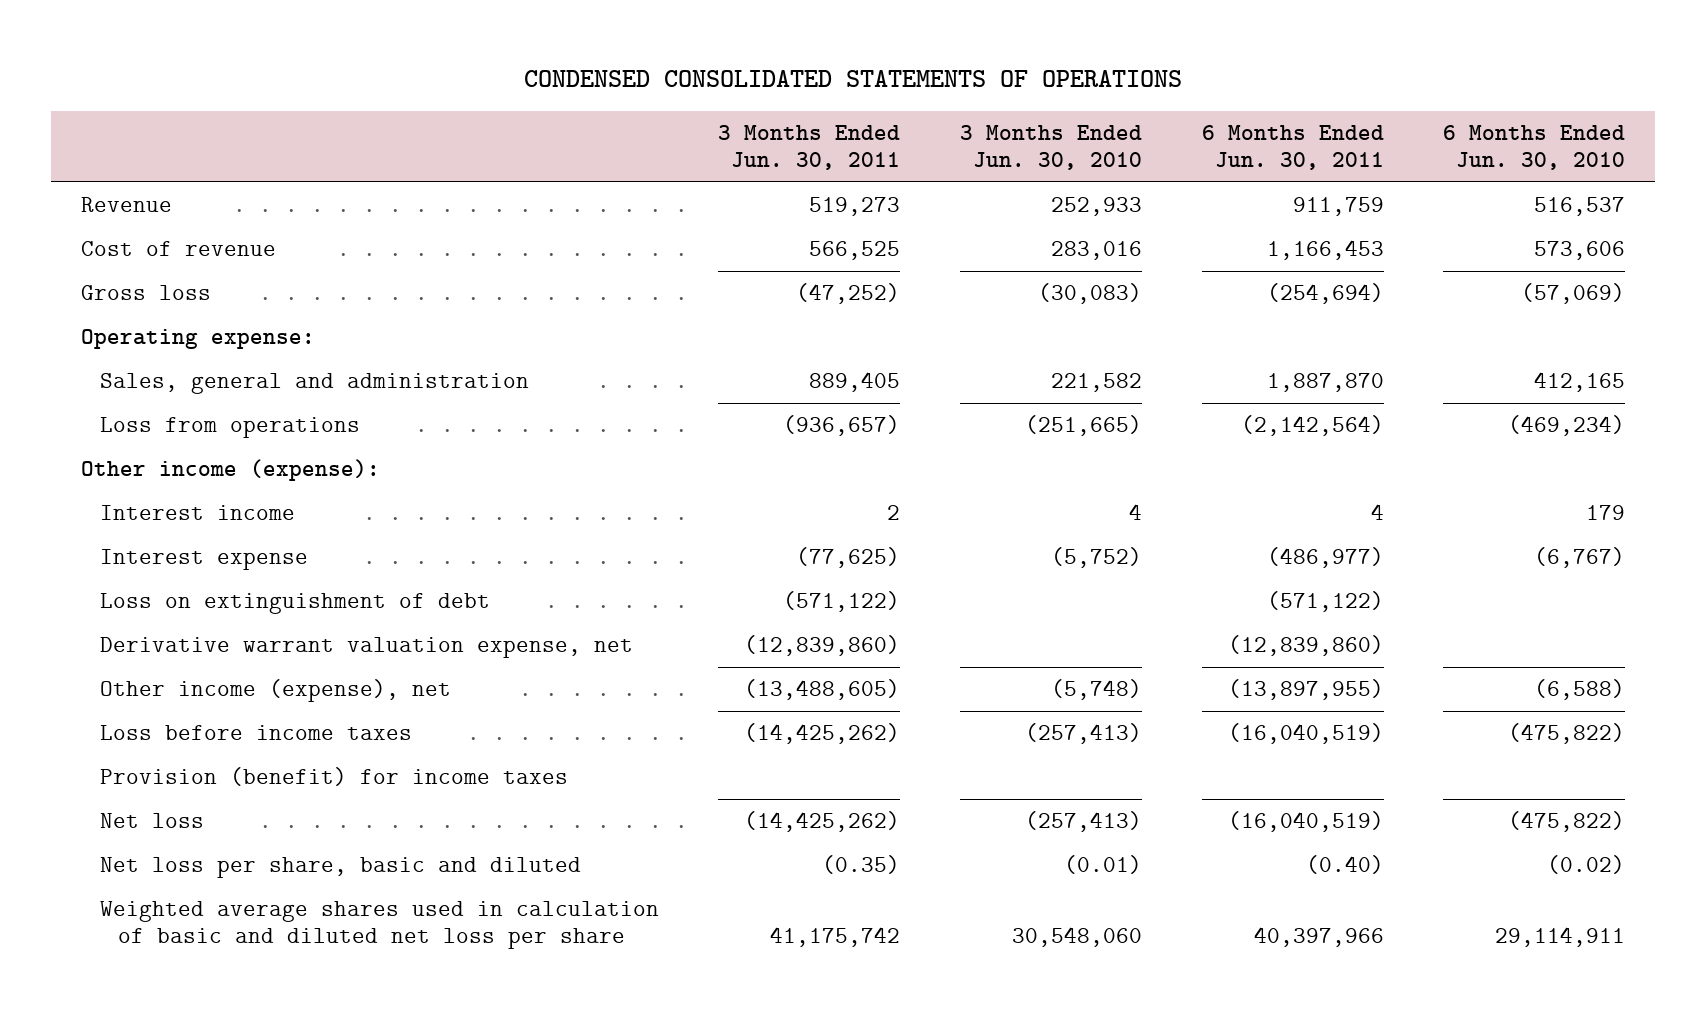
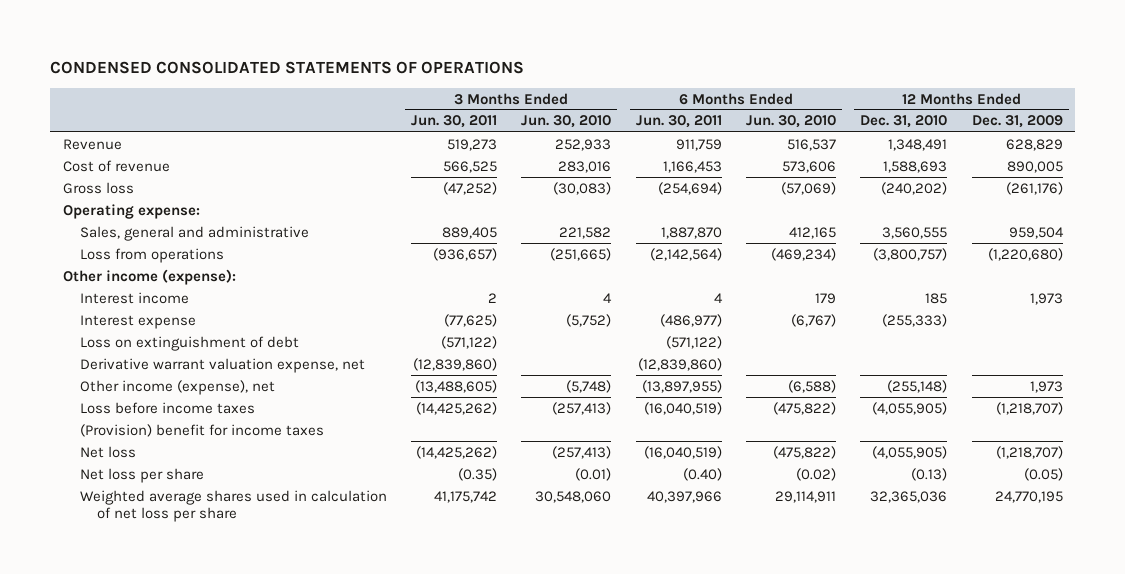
- | 3 Months Ended Jun. 30, 2011 | 3 Months Ended Jun. 30, 2010 | 6 Months Ended Jun. 30, 2011 | 6 Months Ended Jun. 30, 2010
+ | 3 Months Ended Jun. 30, 2011 | 3 Months Ended Jun. 30, 2010 | 6 Months Ended Jun. 30, 2011 | 6 Months Ended Jun. 30, 2010 | 12 Months Ended Dec. 31, 2010 | 12 Months Ended Dec. 31, 2009
- Sales, general and administration | 889,405 | 221,582 | 1,887,870 | 412,165
+ Sales, general and administrative | 889,405 | 221,582 | 1,887,870 | 412,165 | 3,560,555 | 959,504
- Provision (benefit) for income taxes
+ (Provision) benefit for income taxes
- Net loss per share, basic and diluted | (0.35) | (0.01) | (0.40) | (0.02)
- Weighted average shares used in calculation of basic and diluted net loss per share | 41,175,742 | 30,548,060 | 40,397,966 | 29,114,911
+ Net loss per share | (0.35) | (0.01) | (0.40) | (0.02) | (0.13) | (0.05)
+ Weighted average shares used in calculation of net loss per share | 41,175,742 | 30,548,060 | 40,397,966 | 29,114,911 | 32,365,036 | 24,770,195

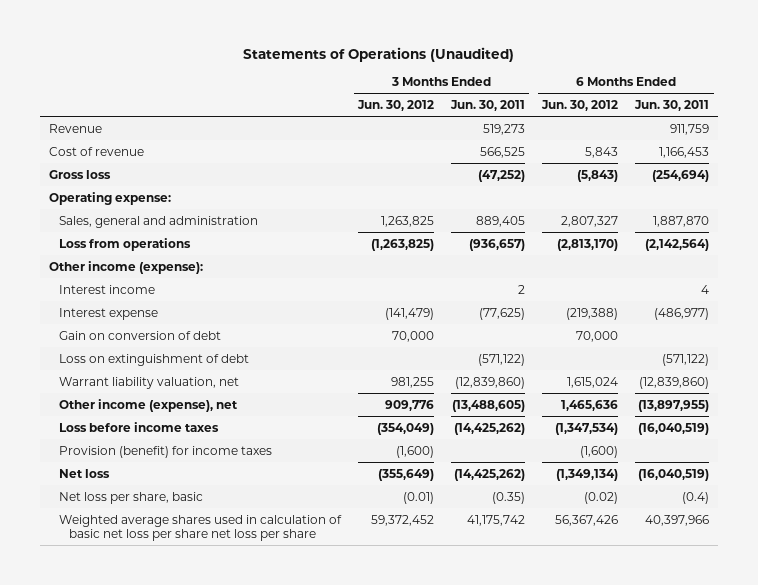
- CONDENSED CONSOLIDATED STATEMENTS OF OPERATIONS
+ Statements of Operations (Unaudited)
- | 3 Months Ended Jun. 30, 2011 | 3 Months Ended Jun. 30, 2010 | 6 Months Ended Jun. 30, 2011 | 6 Months Ended Jun. 30, 2010 | 12 Months Ended Dec. 31, 2010 | 12 Months Ended Dec. 31, 2009
+ | 3 Months Ended Jun. 30, 2012 | 3 Months Ended Jun. 30, 2011 | 6 Months Ended Jun. 30, 2012 | 6 Months Ended Jun. 30, 2011
- Sales, general and administrative | 889,405 | 221,582 | 1,887,870 | 412,165 | 3,560,555 | 959,504
+ Sales, general and administration | 1,263,825 | 889,405 | 2,807,327 | 1,887,870
+ Gain on conversion of debt | 70,000 | | 70,000 |
- Derivative warrant valuation expense, net | (12,839,860) | | (12,839,860) | | |
+ Warrant liability valuation, net | 981,255 | (12,839,860) | 1,615,024 | (12,839,860)
- (Provision) benefit for income taxes
+ Provision (benefit) for income taxes | (1,600) | | (1,600) |
- Net loss per share | (0.35) | (0.01) | (0.40) | (0.02) | (0.13) | (0.05)
- Weighted average shares used in calculation of net loss per share | 41,175,742 | 30,548,060 | 40,397,966 | 29,114,911 | 32,365,036 | 24,770,195
+ Net loss per share, basic | (0.01) | (0.35) | (0.02) | (0.4)
+ Weighted average shares used in calculation of basic net loss per share net loss per share | 59,372,452 | 41,175,742 | 56,367,426 | 40,397,966

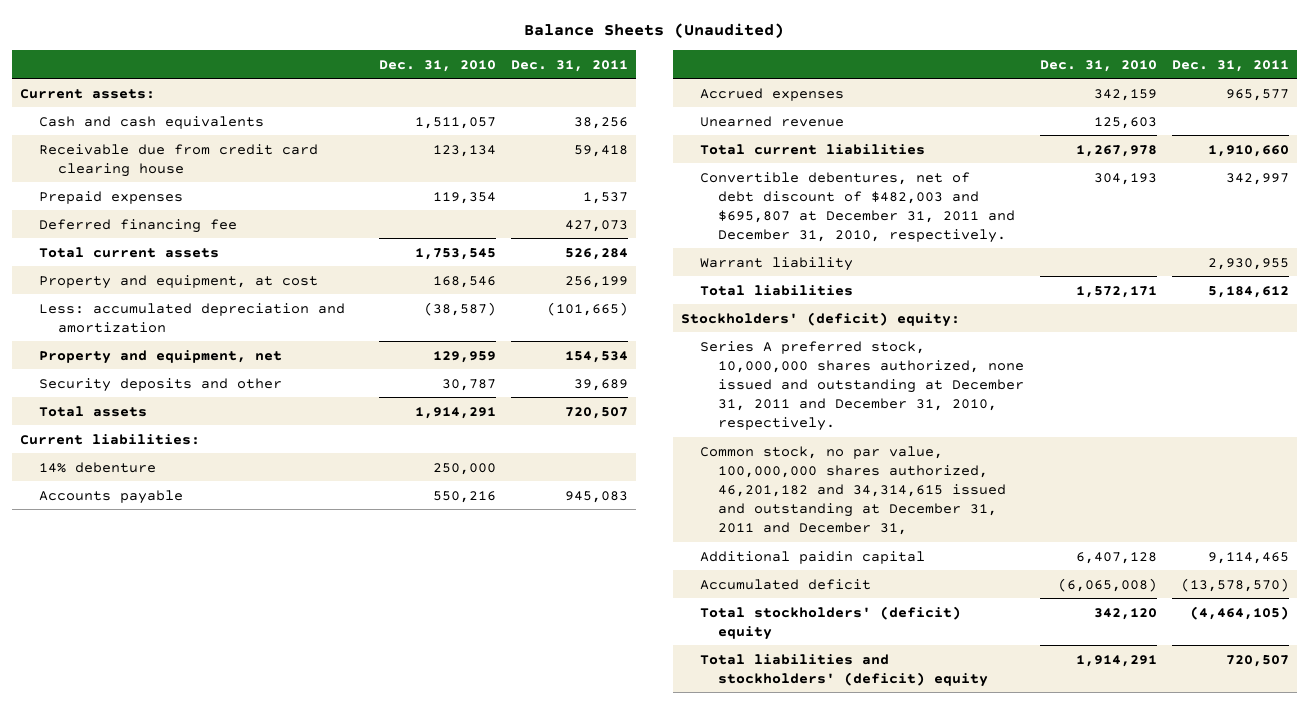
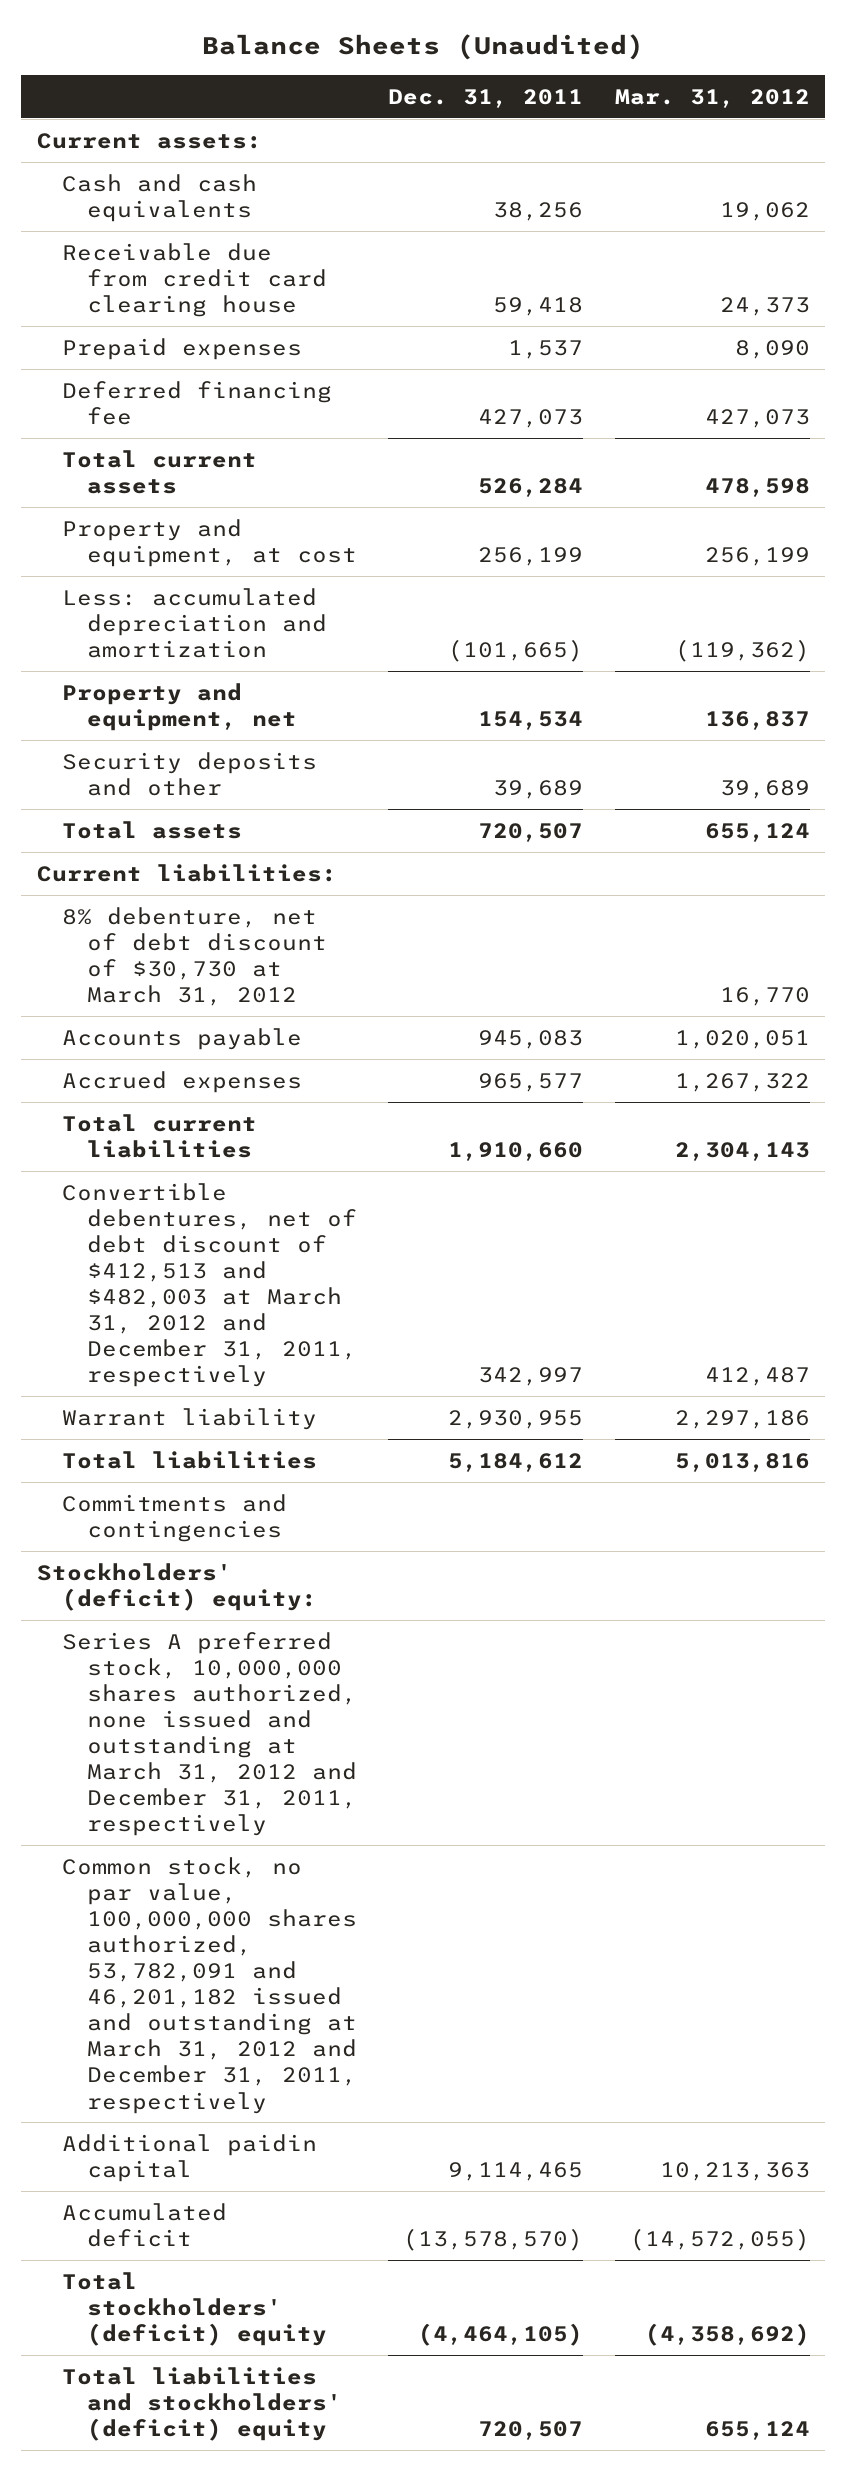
- | Dec. 31, 2010 | Dec. 31, 2011
+ | Dec. 31, 2011 | Mar. 31, 2012
- 14% debenture | 250,000 |
+ 8% debenture, net of debt discount of $30,730 at March 31, 2012 | | 16,770
- Unearned revenue | 125,603 |
- Convertible debentures, net of debt discount of $482,003 and $695,807 at December 31, 2011 and December 31, 2010, respectively. | 304,193 | 342,997
+ Convertible debentures, net of debt discount of $412,513 and $482,003 at March 31, 2012 and December 31, 2011, respectively | 342,997 | 412,487
+ Commitments and contingencies
- Series A preferred stock, 10,000,000 shares authorized, none issued and outstanding at December 31, 2011 and December 31, 2010, respectively.
- Common stock, no par value, 100,000,000 shares authorized, 46,201,182 and 34,314,615 issued and outstanding at December 31, 2011 and December 31,
+ Series A preferred stock, 10,000,000 shares authorized, none issued and outstanding at March 31, 2012 and December 31, 2011, respectively
+ Common stock, no par value, 100,000,000 shares authorized, 53,782,091 and 46,201,182 issued and outstanding at March 31, 2012 and December 31, 2011, respectively

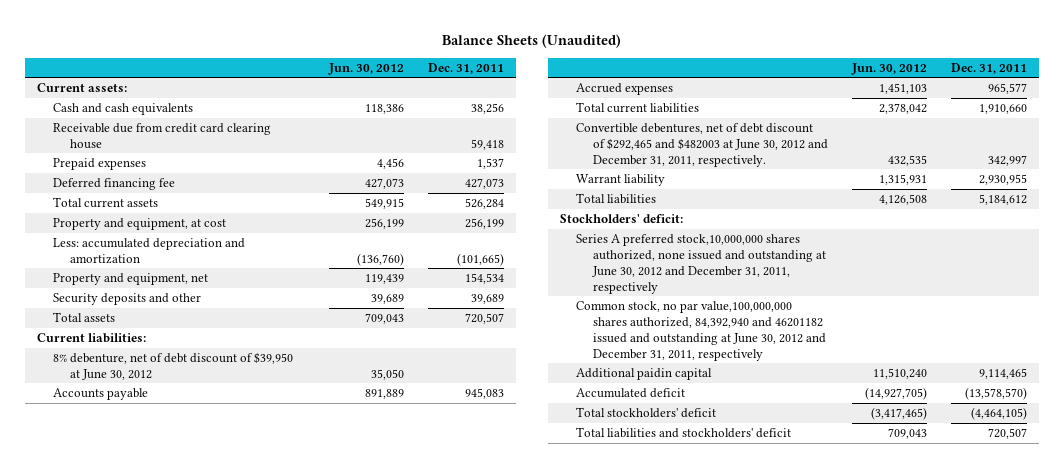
- | Dec. 31, 2011 | Mar. 31, 2012
+ | Jun. 30, 2012 | Dec. 31, 2011
- 8% debenture, net of debt discount of $30,730 at March 31, 2012 | | 16,770
+ 8% debenture, net of debt discount of $39,950 at June 30, 2012 | 35,050 |
- Convertible debentures, net of debt discount of $412,513 and $482,003 at March 31, 2012 and December 31, 2011, respectively | 342,997 | 412,487
+ Convertible debentures, net of debt discount of $292,465 and $482003 at June 30, 2012 and December 31, 2011, respectively. | 432,535 | 342,997
- Commitments and contingencies
- Stockholders' (deficit) equity:
- Series A preferred stock, 10,000,000 shares authorized, none issued and outstanding at March 31, 2012 and December 31, 2011, respectively
- Common stock, no par value, 100,000,000 shares authorized, 53,782,091 and 46,201,182 issued and outstanding at March 31, 2012 and December 31, 2011, respectively
+ Stockholders' deficit:
+ Series A preferred stock,10,000,000 shares authorized, none issued and outstanding at June 30, 2012 and December 31, 2011, respectively
+ Common stock, no par value,100,000,000 shares authorized, 84,392,940 and 46201182 issued and outstanding at June 30, 2012 and December 31, 2011, respectively
- Total stockholders' (deficit) equity | (4,464,105) | (4,358,692)
- Total liabilities and stockholders' (deficit) equity | 720,507 | 655,124
+ Total stockholders' deficit | (3,417,465) | (4,464,105)
+ Total liabilities and stockholders' deficit | 709,043 | 720,507

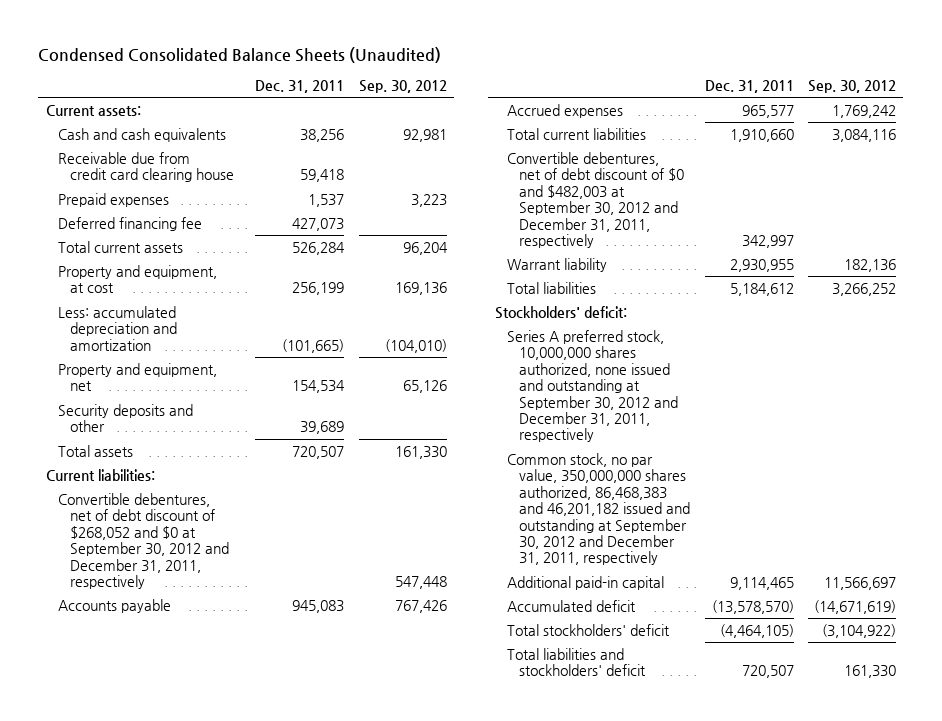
- Balance Sheets (Unaudited)
+ Condensed Consolidated Balance Sheets (Unaudited)
- | Jun. 30, 2012 | Dec. 31, 2011
+ | Dec. 31, 2011 | Sep. 30, 2012
- 8% debenture, net of debt discount of $39,950 at June 30, 2012 | 35,050 |
+ Convertible debentures, net of debt discount of $268,052 and $0 at September 30, 2012 and December 31, 2011, respectively | | 547,448
- Convertible debentures, net of debt discount of $292,465 and $482003 at June 30, 2012 and December 31, 2011, respectively. | 432,535 | 342,997
+ Convertible debentures, net of debt discount of $0 and $482,003 at September 30, 2012 and December 31, 2011, respectively | 342,997 |
- Series A preferred stock,10,000,000 shares authorized, none issued and outstanding at June 30, 2012 and December 31, 2011, respectively
- Common stock, no par value,100,000,000 shares authorized, 84,392,940 and 46201182 issued and outstanding at June 30, 2012 and December 31, 2011, respectively
- Additional paidin capital | 11,510,240 | 9,114,465
+ Series A preferred stock, 10,000,000 shares authorized, none issued and outstanding at September 30, 2012 and December 31, 2011, respectively
+ Common stock, no par value, 350,000,000 shares authorized, 86,468,383 and 46,201,182 issued and outstanding at September 30, 2012 and December 31, 2011, respectively
+ Additional paid-in capital | 9,114,465 | 11,566,697

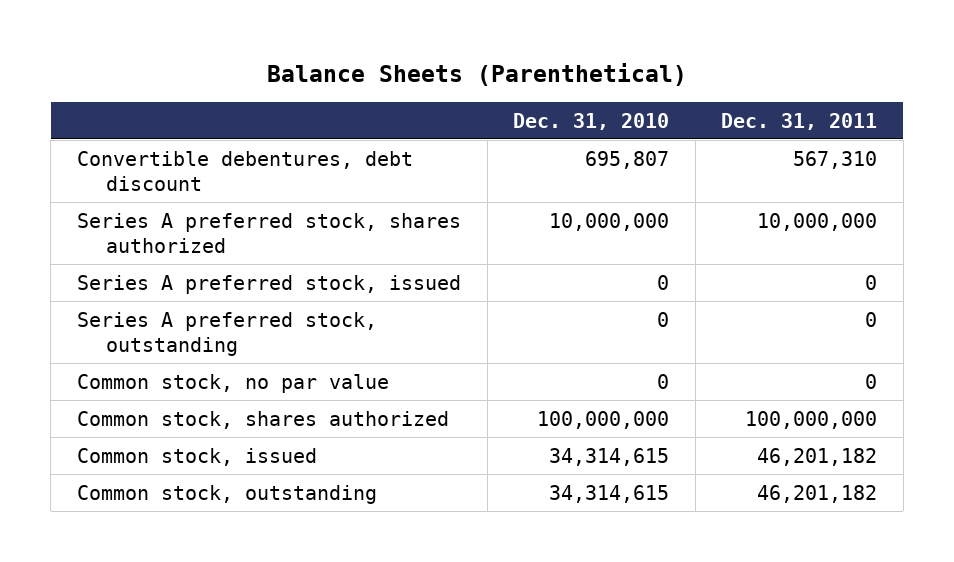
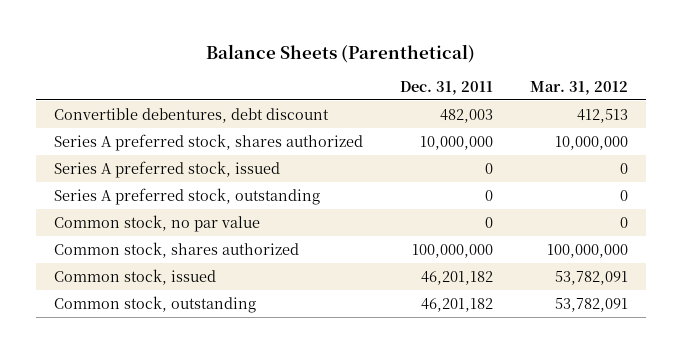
- | Dec. 31, 2010 | Dec. 31, 2011
+ | Dec. 31, 2011 | Mar. 31, 2012
- Convertible debentures, debt discount | 695,807 | 567,310
+ Convertible debentures, debt discount | 482,003 | 412,513

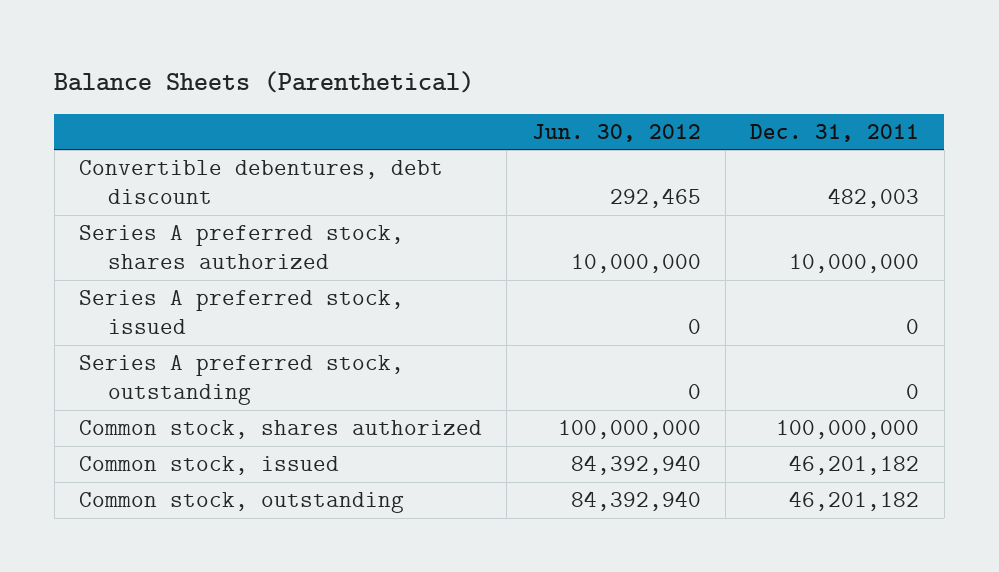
- | Dec. 31, 2011 | Mar. 31, 2012
+ | Jun. 30, 2012 | Dec. 31, 2011
- Common stock, no par value | 0 | 0

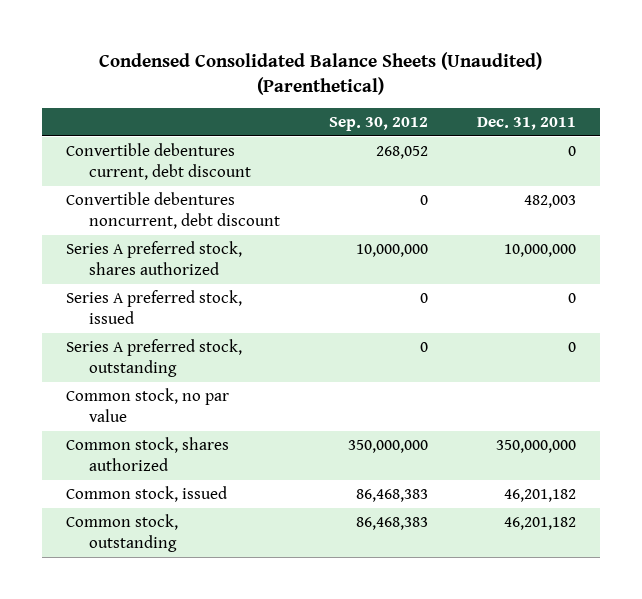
- Balance Sheets (Parenthetical)
+ Condensed Consolidated Balance Sheets (Unaudited) (Parenthetical)
- | Jun. 30, 2012 | Dec. 31, 2011
+ | Sep. 30, 2012 | Dec. 31, 2011
- Convertible debentures, debt discount | 292,465 | 482,003
+ Convertible debentures current, debt discount | 268,052 | 0
+ Convertible debentures noncurrent, debt discount | 0 | 482,003
- Common stock, shares authorized | 100,000,000 | 100,000,000
+ Common stock, no par value
+ Common stock, shares authorized | 350,000,000 | 350,000,000

